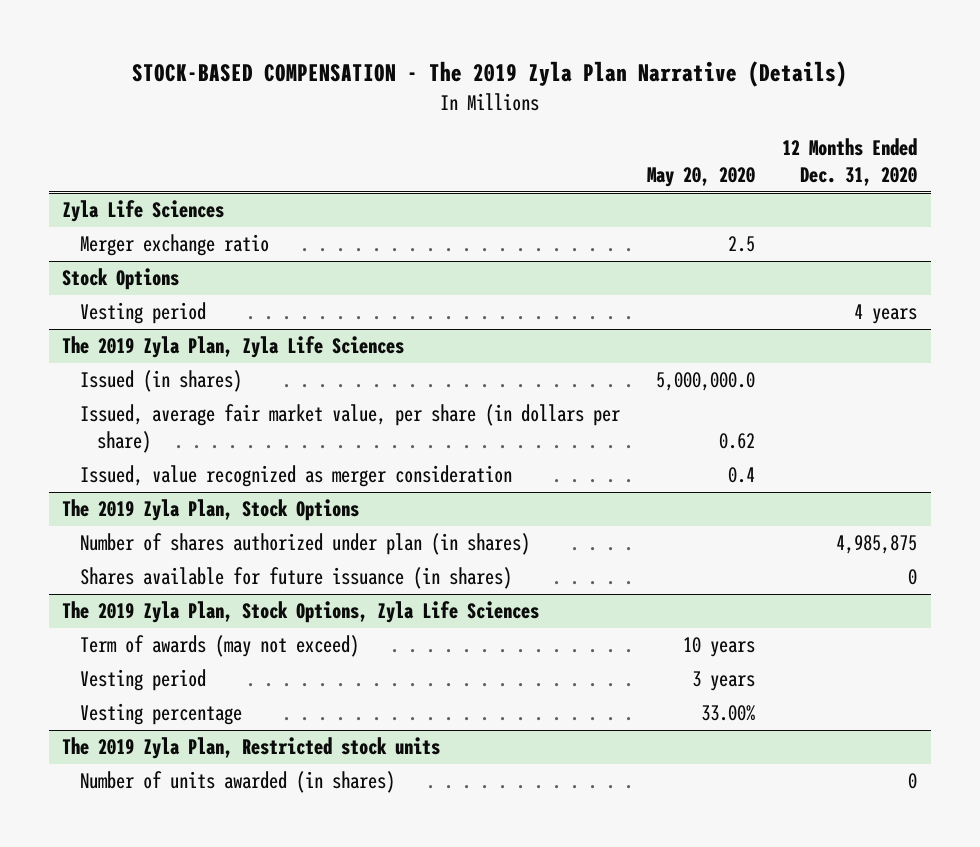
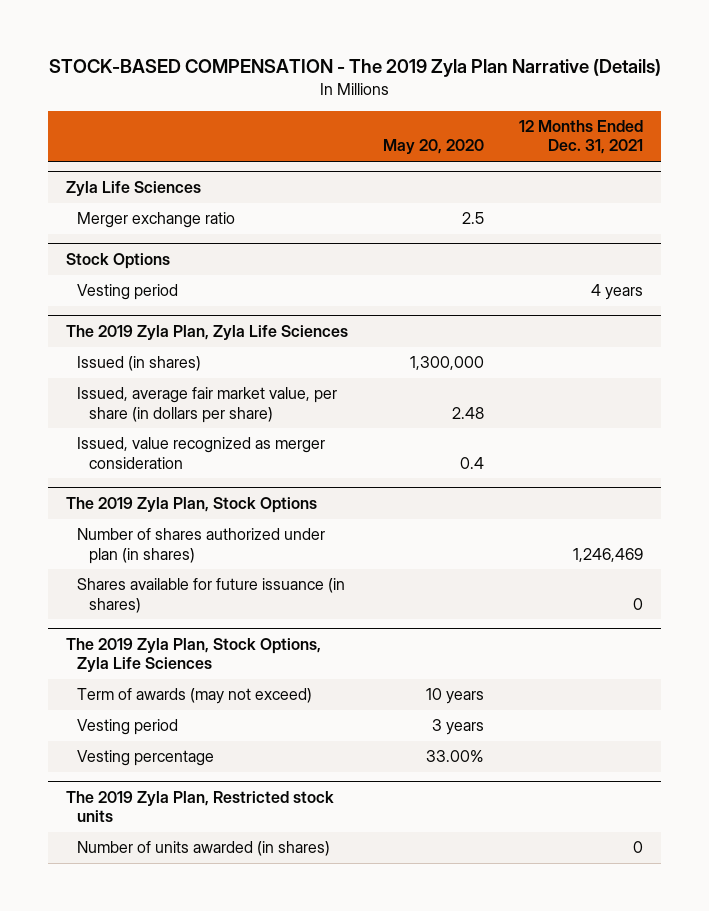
- | May 20, 2020 | 12 Months Ended Dec. 31, 2020
+ | May 20, 2020 | 12 Months Ended Dec. 31, 2021
@ The 2019 Zyla Plan, Zyla Life Sciences
- Issued (in shares) | 5,000,000.0 |
- Issued, average fair market value, per share (in dollars per share) | 0.62 |
+ Issued (in shares) | 1,300,000 |
+ Issued, average fair market value, per share (in dollars per share) | 2.48 |

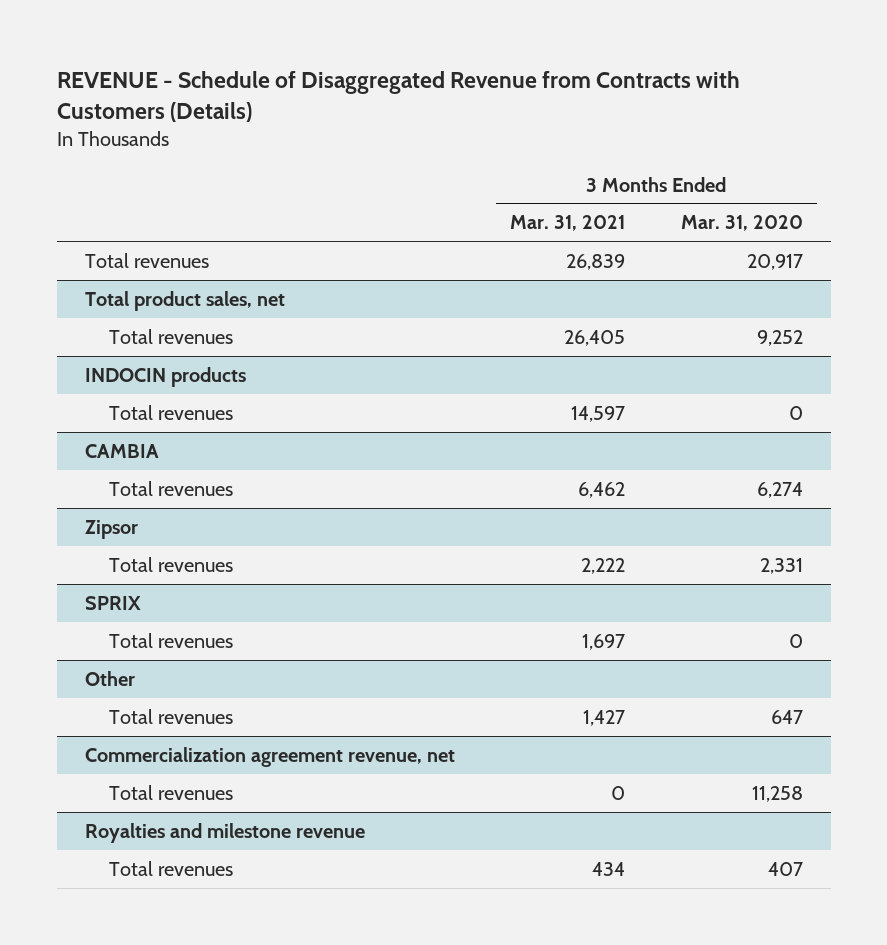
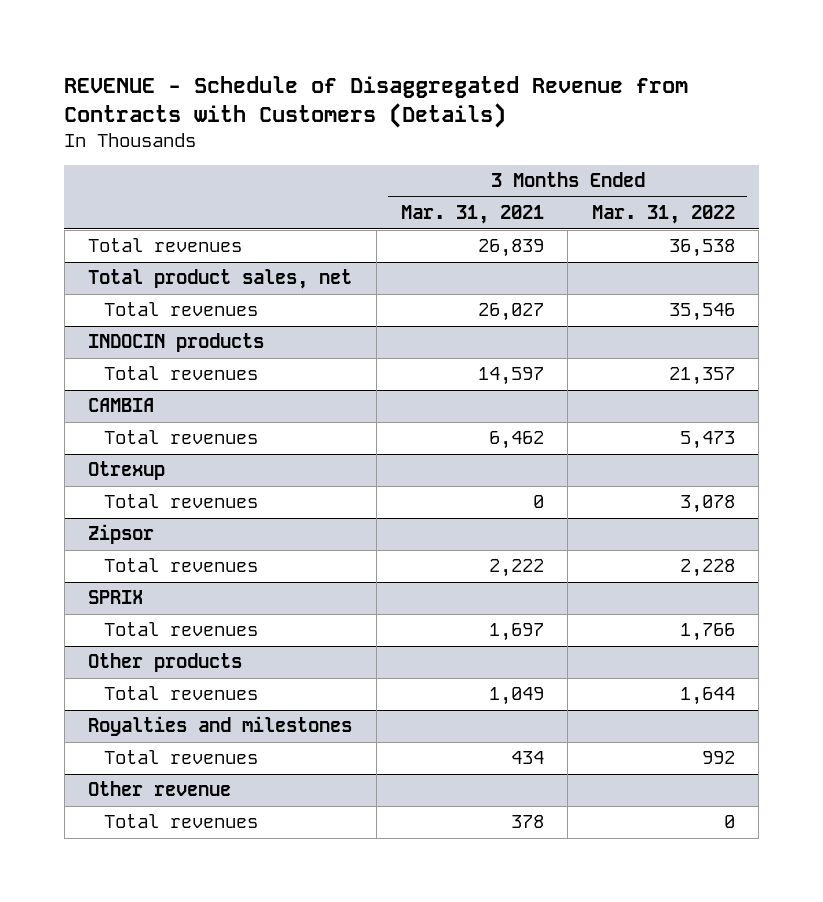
- | 3 Months Ended Mar. 31, 2021 | 3 Months Ended Mar. 31, 2020
+ | 3 Months Ended Mar. 31, 2021 | 3 Months Ended Mar. 31, 2022
@ Total product sales, net
- Total revenues | 26,405 | 9,252
+ Total revenues | 26,027 | 35,546
+ Otrexup
+ Total revenues | 0 | 3,078
- Other
- Total revenues | 1,427 | 647
- Commercialization agreement revenue, net
- Total revenues | 0 | 11,258
- Royalties and milestone revenue
+ Other products
+ Total revenues | 1,049 | 1,644
+ Royalties and milestones
+ Other revenue
+ Total revenues | 378 | 0

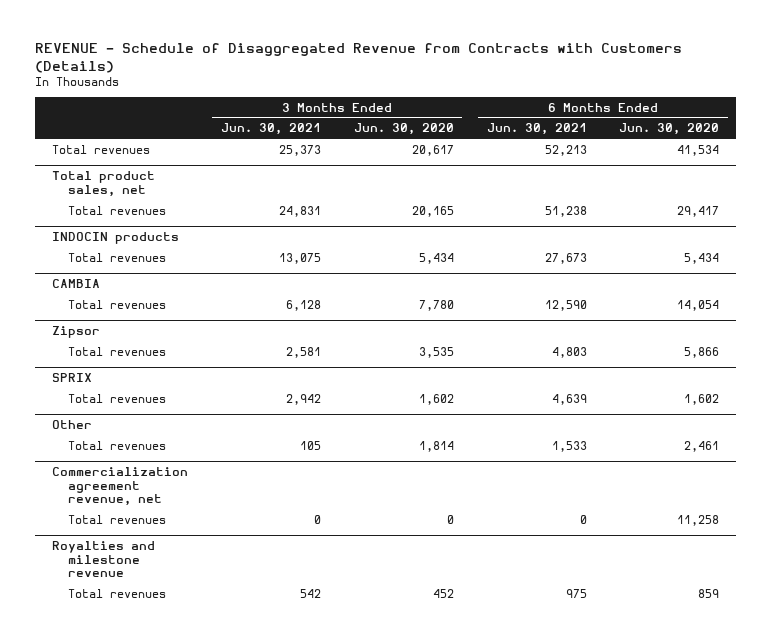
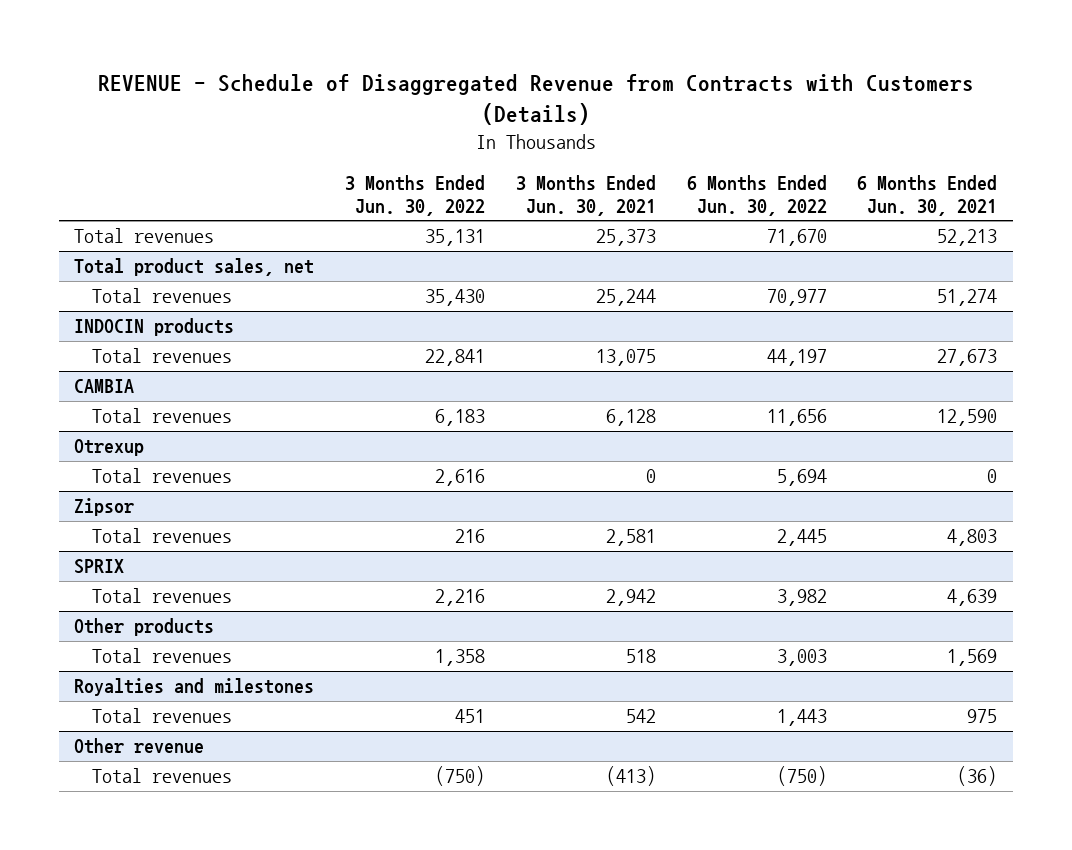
- | 3 Months Ended Jun. 30, 2021 | 3 Months Ended Jun. 30, 2020 | 6 Months Ended Jun. 30, 2021 | 6 Months Ended Jun. 30, 2020
+ | 3 Months Ended Jun. 30, 2022 | 3 Months Ended Jun. 30, 2021 | 6 Months Ended Jun. 30, 2022 | 6 Months Ended Jun. 30, 2021
@ Total product sales, net
- Total revenues | 24,831 | 20,165 | 51,238 | 29,417
+ Total revenues | 35,430 | 25,244 | 70,977 | 51,274
+ Otrexup
+ Total revenues | 2,616 | 0 | 5,694 | 0
- Other
- Total revenues | 105 | 1,814 | 1,533 | 2,461
- Commercialization agreement revenue, net
- Total revenues | 0 | 0 | 0 | 11,258
- Royalties and milestone revenue
+ Other products
+ Total revenues | 1,358 | 518 | 3,003 | 1,569
+ Royalties and milestones
+ Other revenue
+ Total revenues | (750) | (413) | (750) | (36)

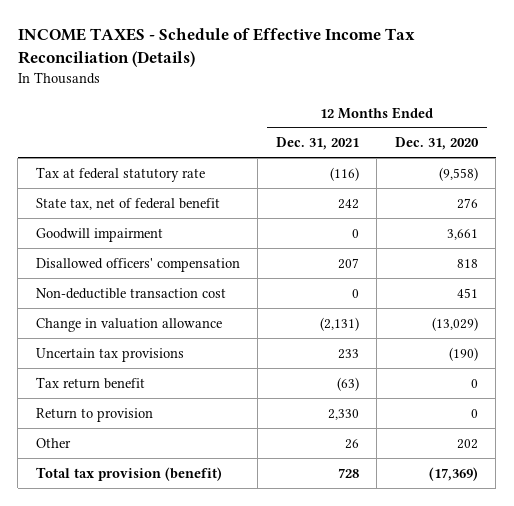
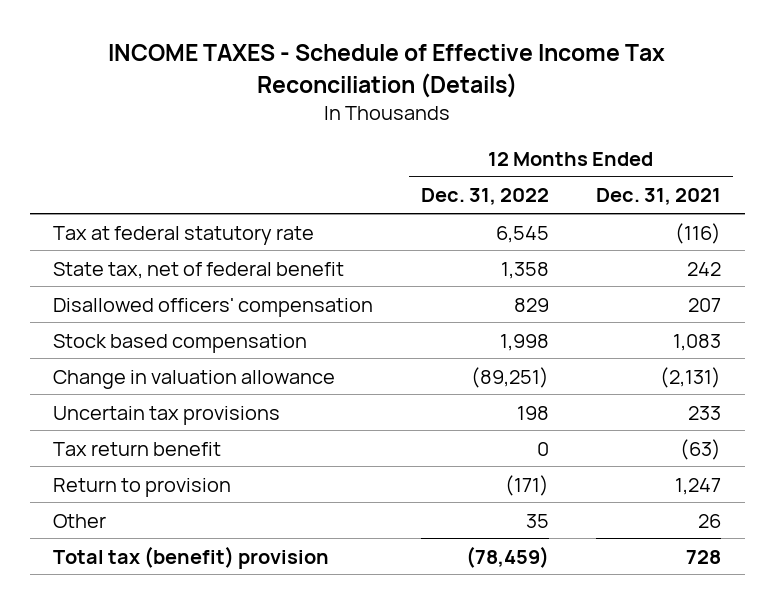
- | 12 Months Ended Dec. 31, 2021 | 12 Months Ended Dec. 31, 2020
+ | 12 Months Ended Dec. 31, 2022 | 12 Months Ended Dec. 31, 2021
- Goodwill impairment | 0 | 3,661
- Non-deductible transaction cost | 0 | 451
+ Stock based compensation | 1,998 | 1,083
- Return to provision | 2,330 | 0
+ Return to provision | (171) | 1,247
- Total tax provision (benefit) | 728 | (17,369)
+ Total tax (benefit) provision | (78,459) | 728

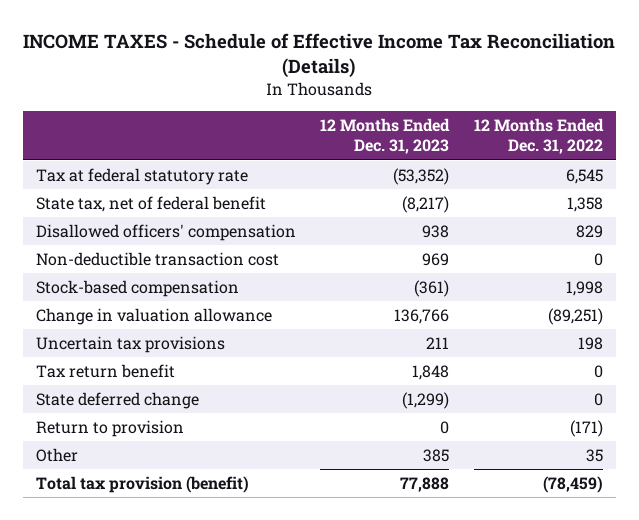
- | 12 Months Ended Dec. 31, 2022 | 12 Months Ended Dec. 31, 2021
+ | 12 Months Ended Dec. 31, 2023 | 12 Months Ended Dec. 31, 2022
- Stock based compensation | 1,998 | 1,083
+ Non-deductible transaction cost | 969 | 0
+ Stock-based compensation | (361) | 1,998
+ State deferred change | (1,299) | 0
- Total tax (benefit) provision | (78,459) | 728
+ Total tax provision (benefit) | 77,888 | (78,459)

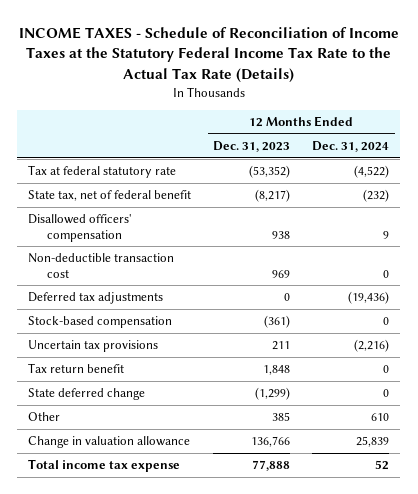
- INCOME TAXES - Schedule of Effective Income Tax Reconciliation (Details)
+ INCOME TAXES - Schedule of Reconciliation of Income Taxes at the Statutory Federal Income Tax Rate to the Actual Tax Rate (Details)
- | 12 Months Ended Dec. 31, 2023 | 12 Months Ended Dec. 31, 2022
+ | 12 Months Ended Dec. 31, 2023 | 12 Months Ended Dec. 31, 2024
+ Deferred tax adjustments | 0 | (19,436)
- Return to provision | 0 | (171)
- Total tax provision (benefit) | 77,888 | (78,459)
moved down: Change in valuation allowance | 136,766 | 25,839
+ Total income tax expense | 77,888 | 52

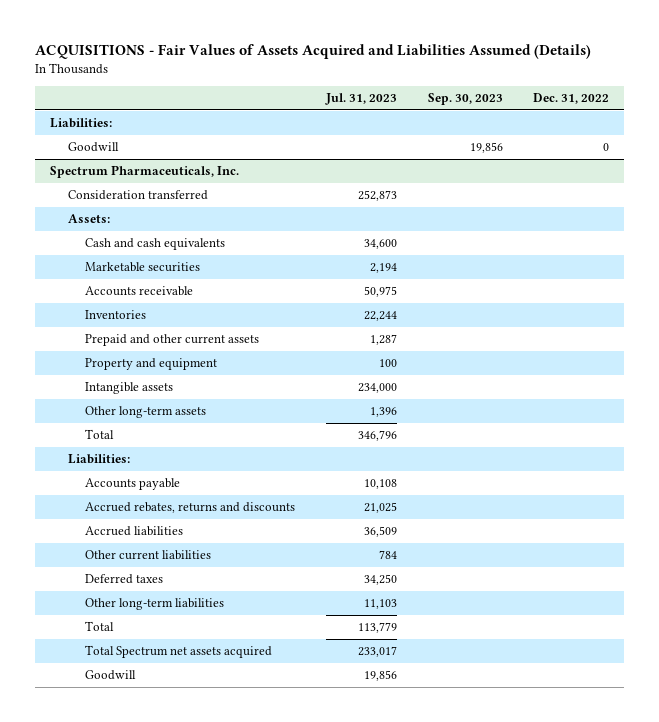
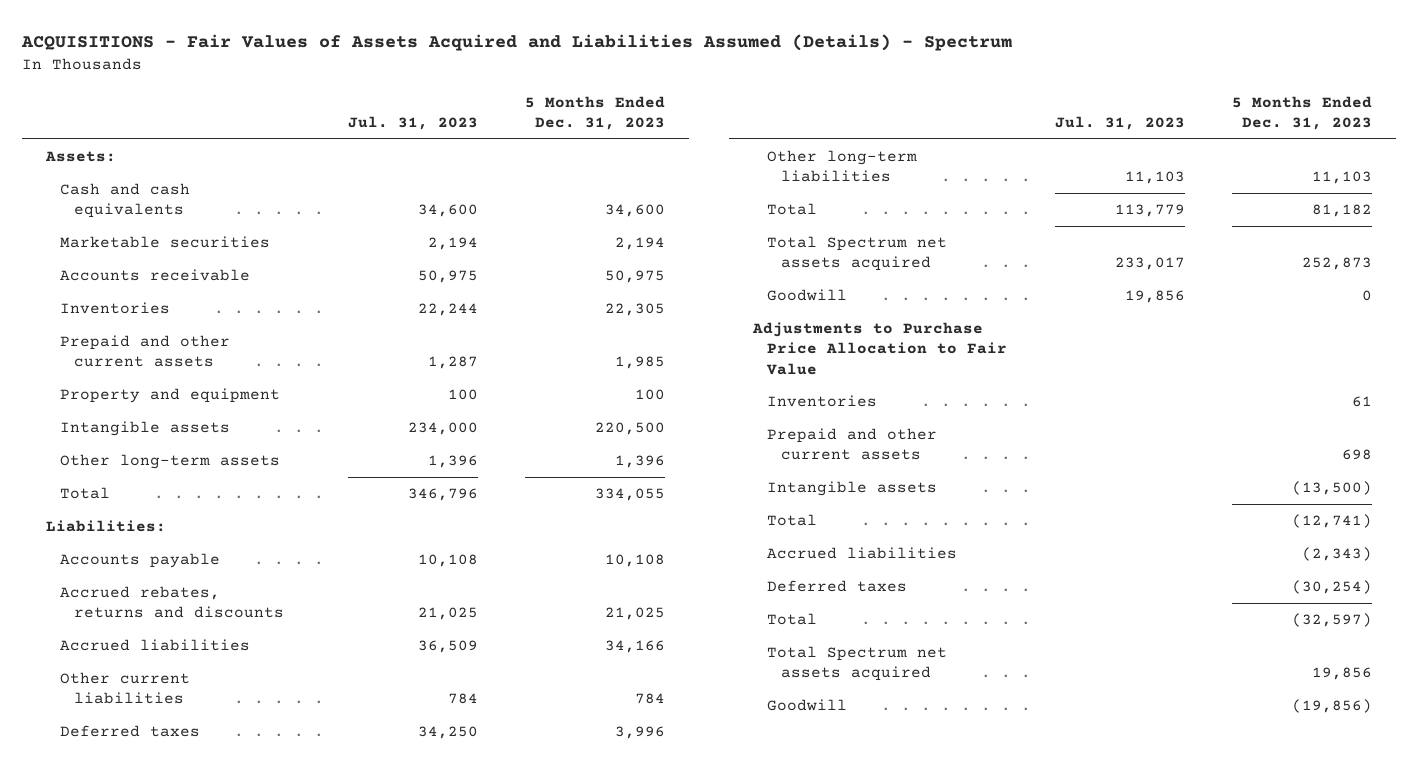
- ACQUISITIONS - Fair Values of Assets Acquired and Liabilities Assumed (Details)
+ ACQUISITIONS - Fair Values of Assets Acquired and Liabilities Assumed (Details) - Spectrum
- | Jul. 31, 2023 | Sep. 30, 2023 | Dec. 31, 2022
+ | Jul. 31, 2023 | 5 Months Ended Dec. 31, 2023
- Liabilities:
- Spectrum Pharmaceuticals, Inc.
- Consideration transferred | 252,873 | |
+ Adjustments to Purchase Price Allocation to Fair Value
+ Inventories | | 61
+ Prepaid and other current assets | | 698
+ Intangible assets | | (13,500)
+ Total | | (12,741)
+ Accrued liabilities | | (2,343)
+ Deferred taxes | | (30,254)
+ Total | | (32,597)
+ Total Spectrum net assets acquired | | 19,856
moved down: Goodwill | | (19,856)

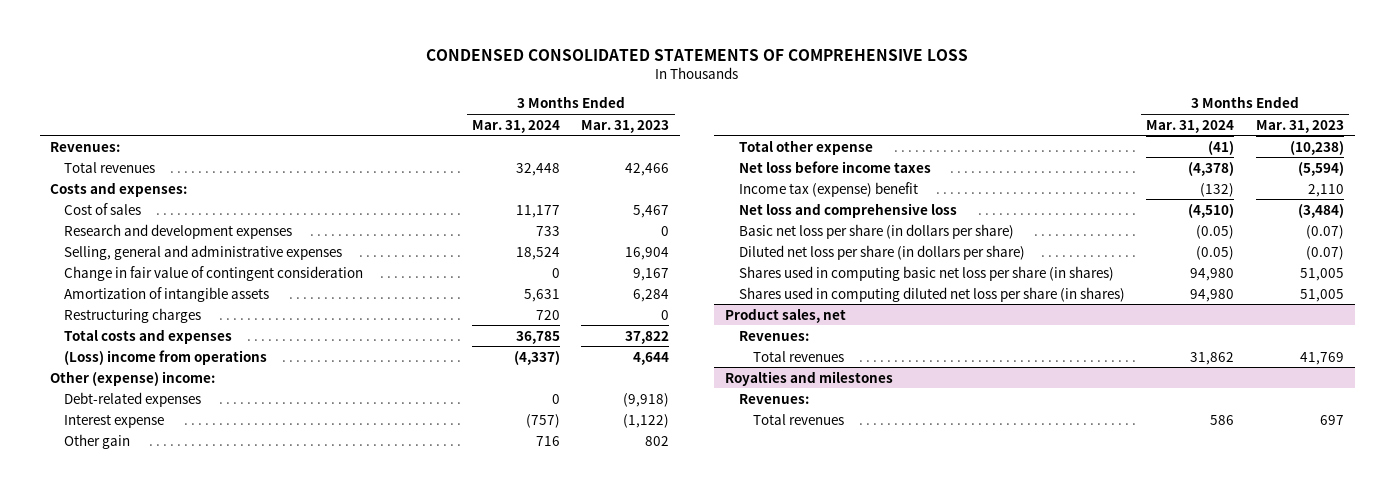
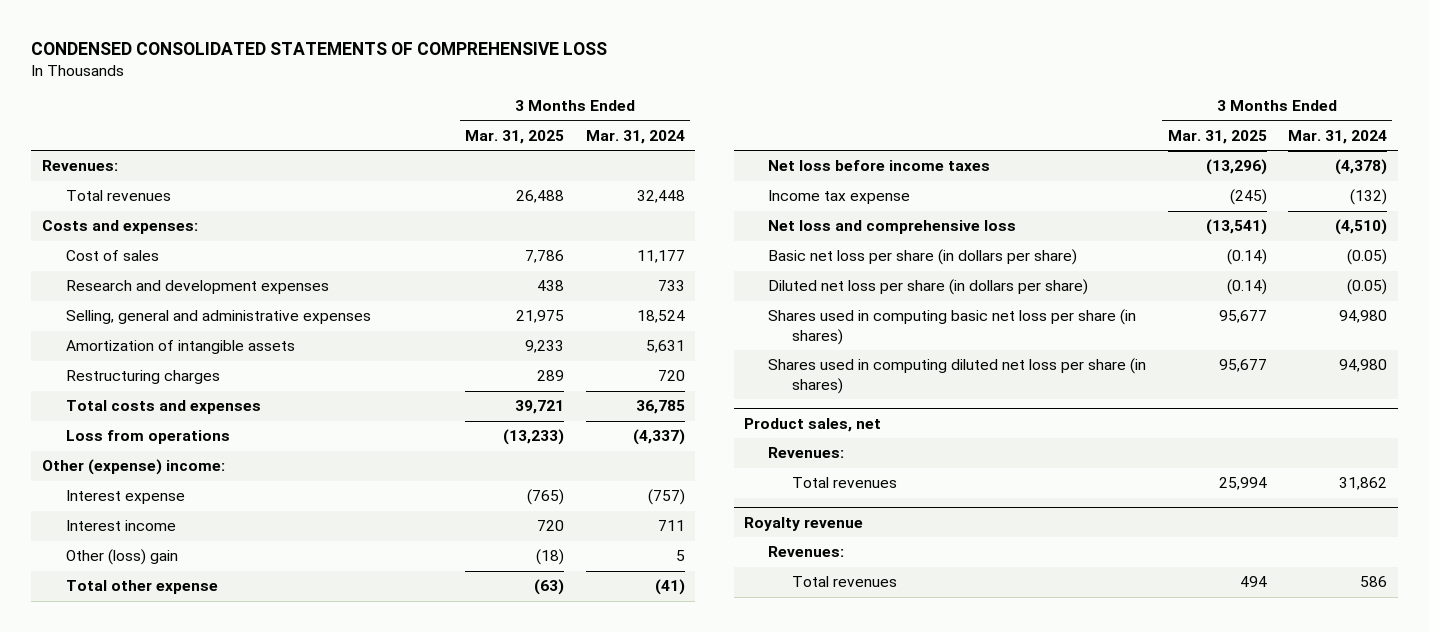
- | 3 Months Ended Mar. 31, 2024 | 3 Months Ended Mar. 31, 2023
+ | 3 Months Ended Mar. 31, 2025 | 3 Months Ended Mar. 31, 2024
- Change in fair value of contingent consideration | 0 | 9,167
- (Loss) income from operations | (4,337) | 4,644
+ Loss from operations | (13,233) | (4,337)
- Debt-related expenses | 0 | (9,918)
- Other gain | 716 | 802
+ Interest income | 720 | 711
+ Other (loss) gain | (18) | 5
- Income tax (expense) benefit | (132) | 2,110
+ Income tax expense | (245) | (132)
- Royalties and milestones
+ Royalty revenue

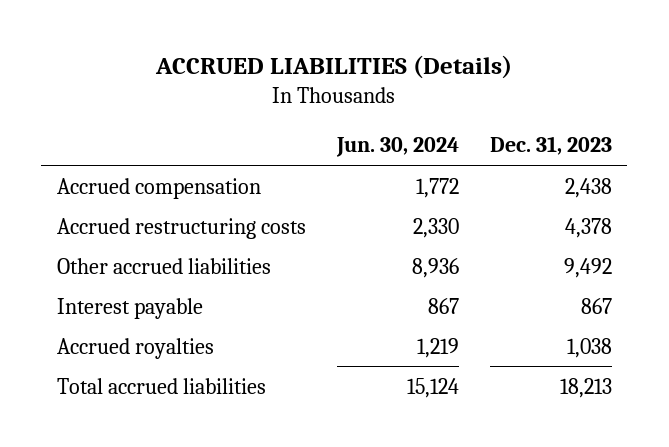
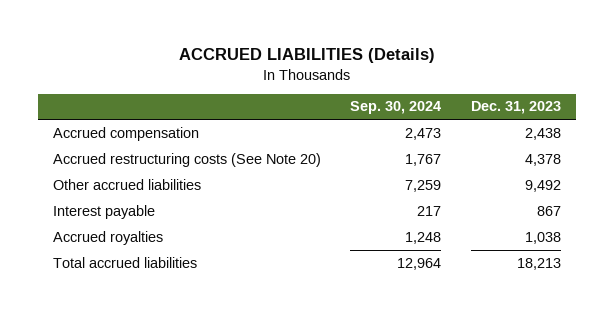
- | Jun. 30, 2024 | Dec. 31, 2023
+ | Sep. 30, 2024 | Dec. 31, 2023
- Accrued restructuring costs | 2,330 | 4,378
+ Accrued restructuring costs (See Note 20) | 1,767 | 4,378

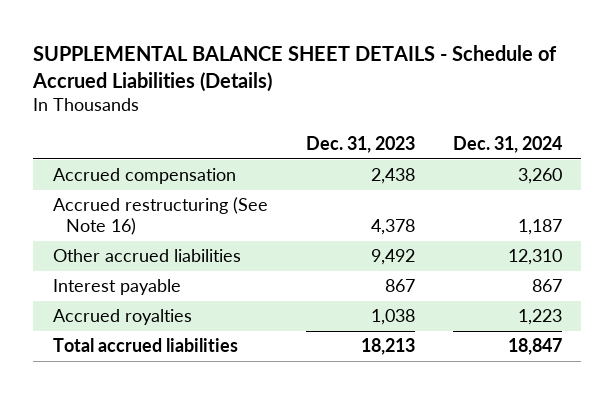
- ACCRUED LIABILITIES (Details)
+ SUPPLEMENTAL BALANCE SHEET DETAILS - Schedule of Accrued Liabilities (Details)
- | Sep. 30, 2024 | Dec. 31, 2023
+ | Dec. 31, 2023 | Dec. 31, 2024
- Accrued restructuring costs (See Note 20) | 1,767 | 4,378
+ Accrued restructuring (See Note 16) | 4,378 | 1,187

